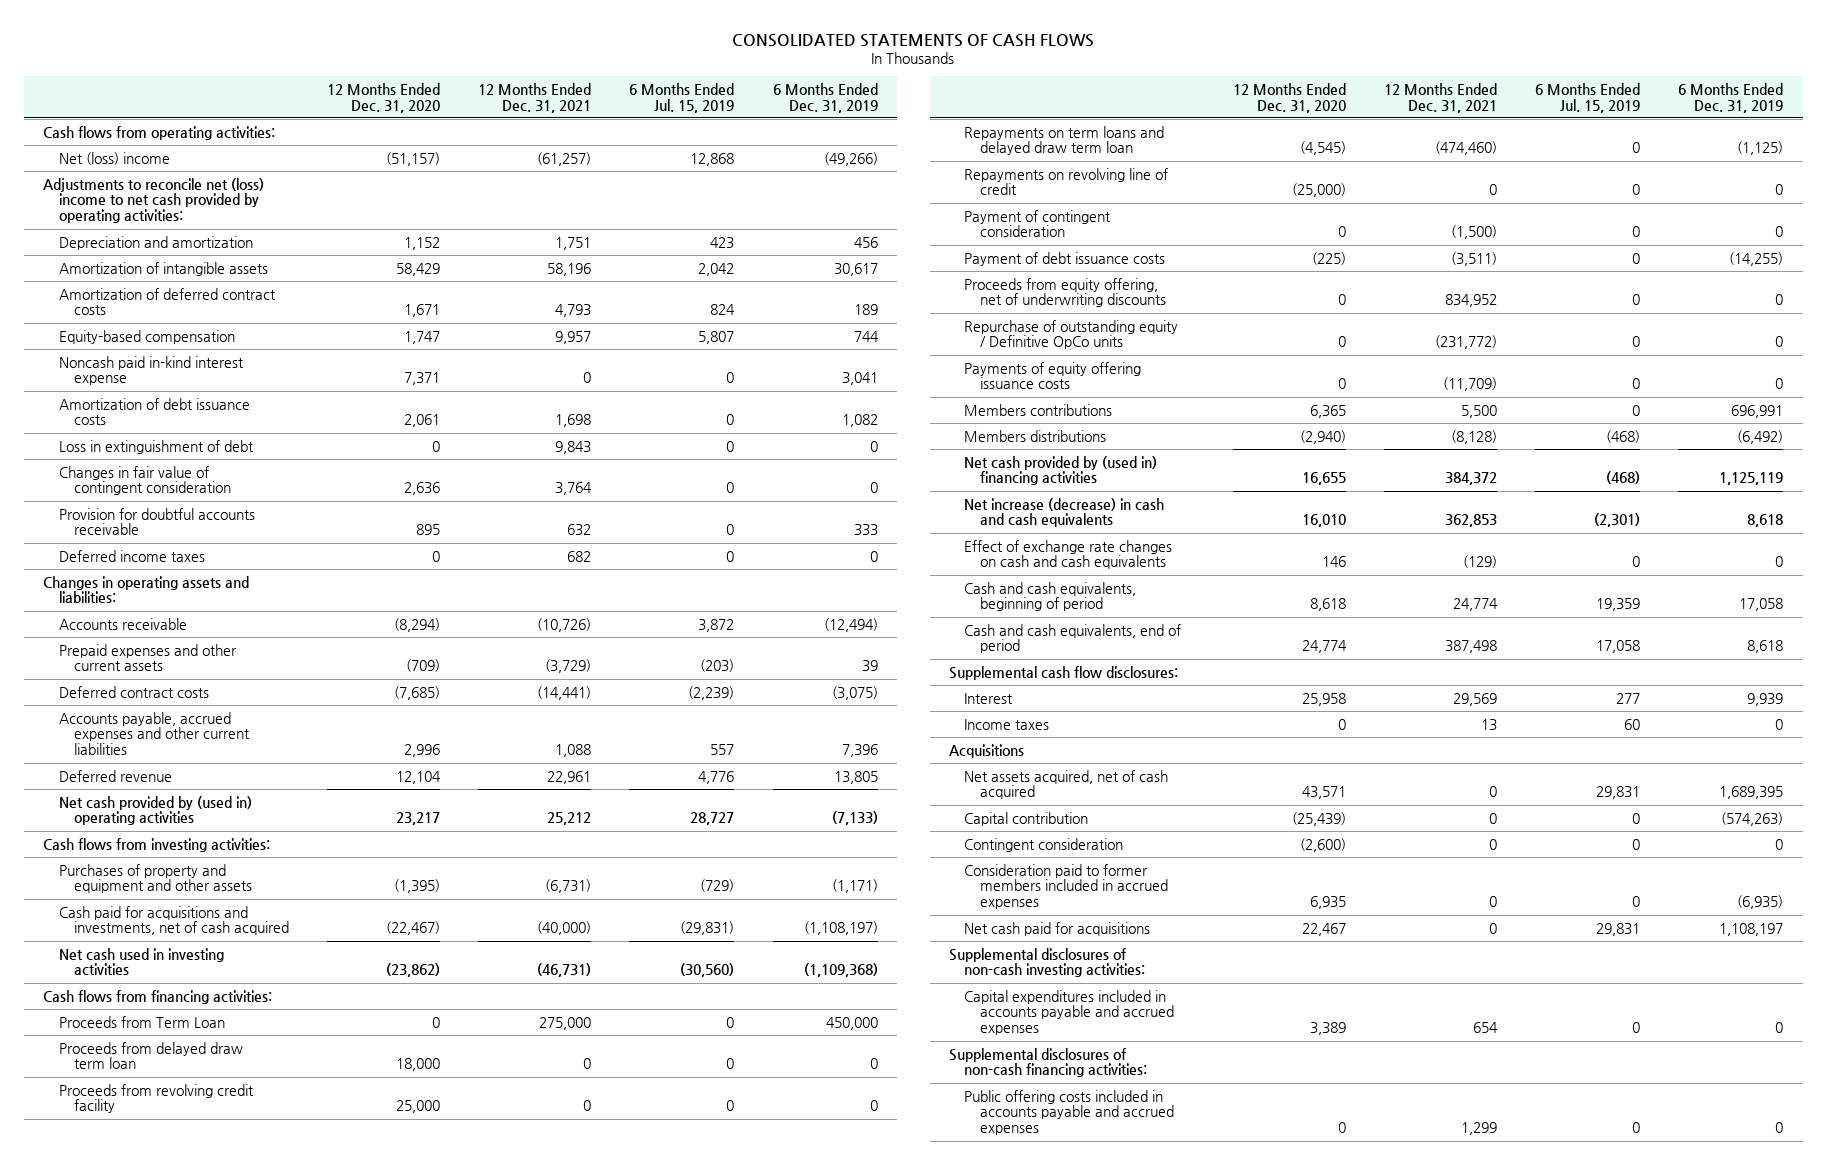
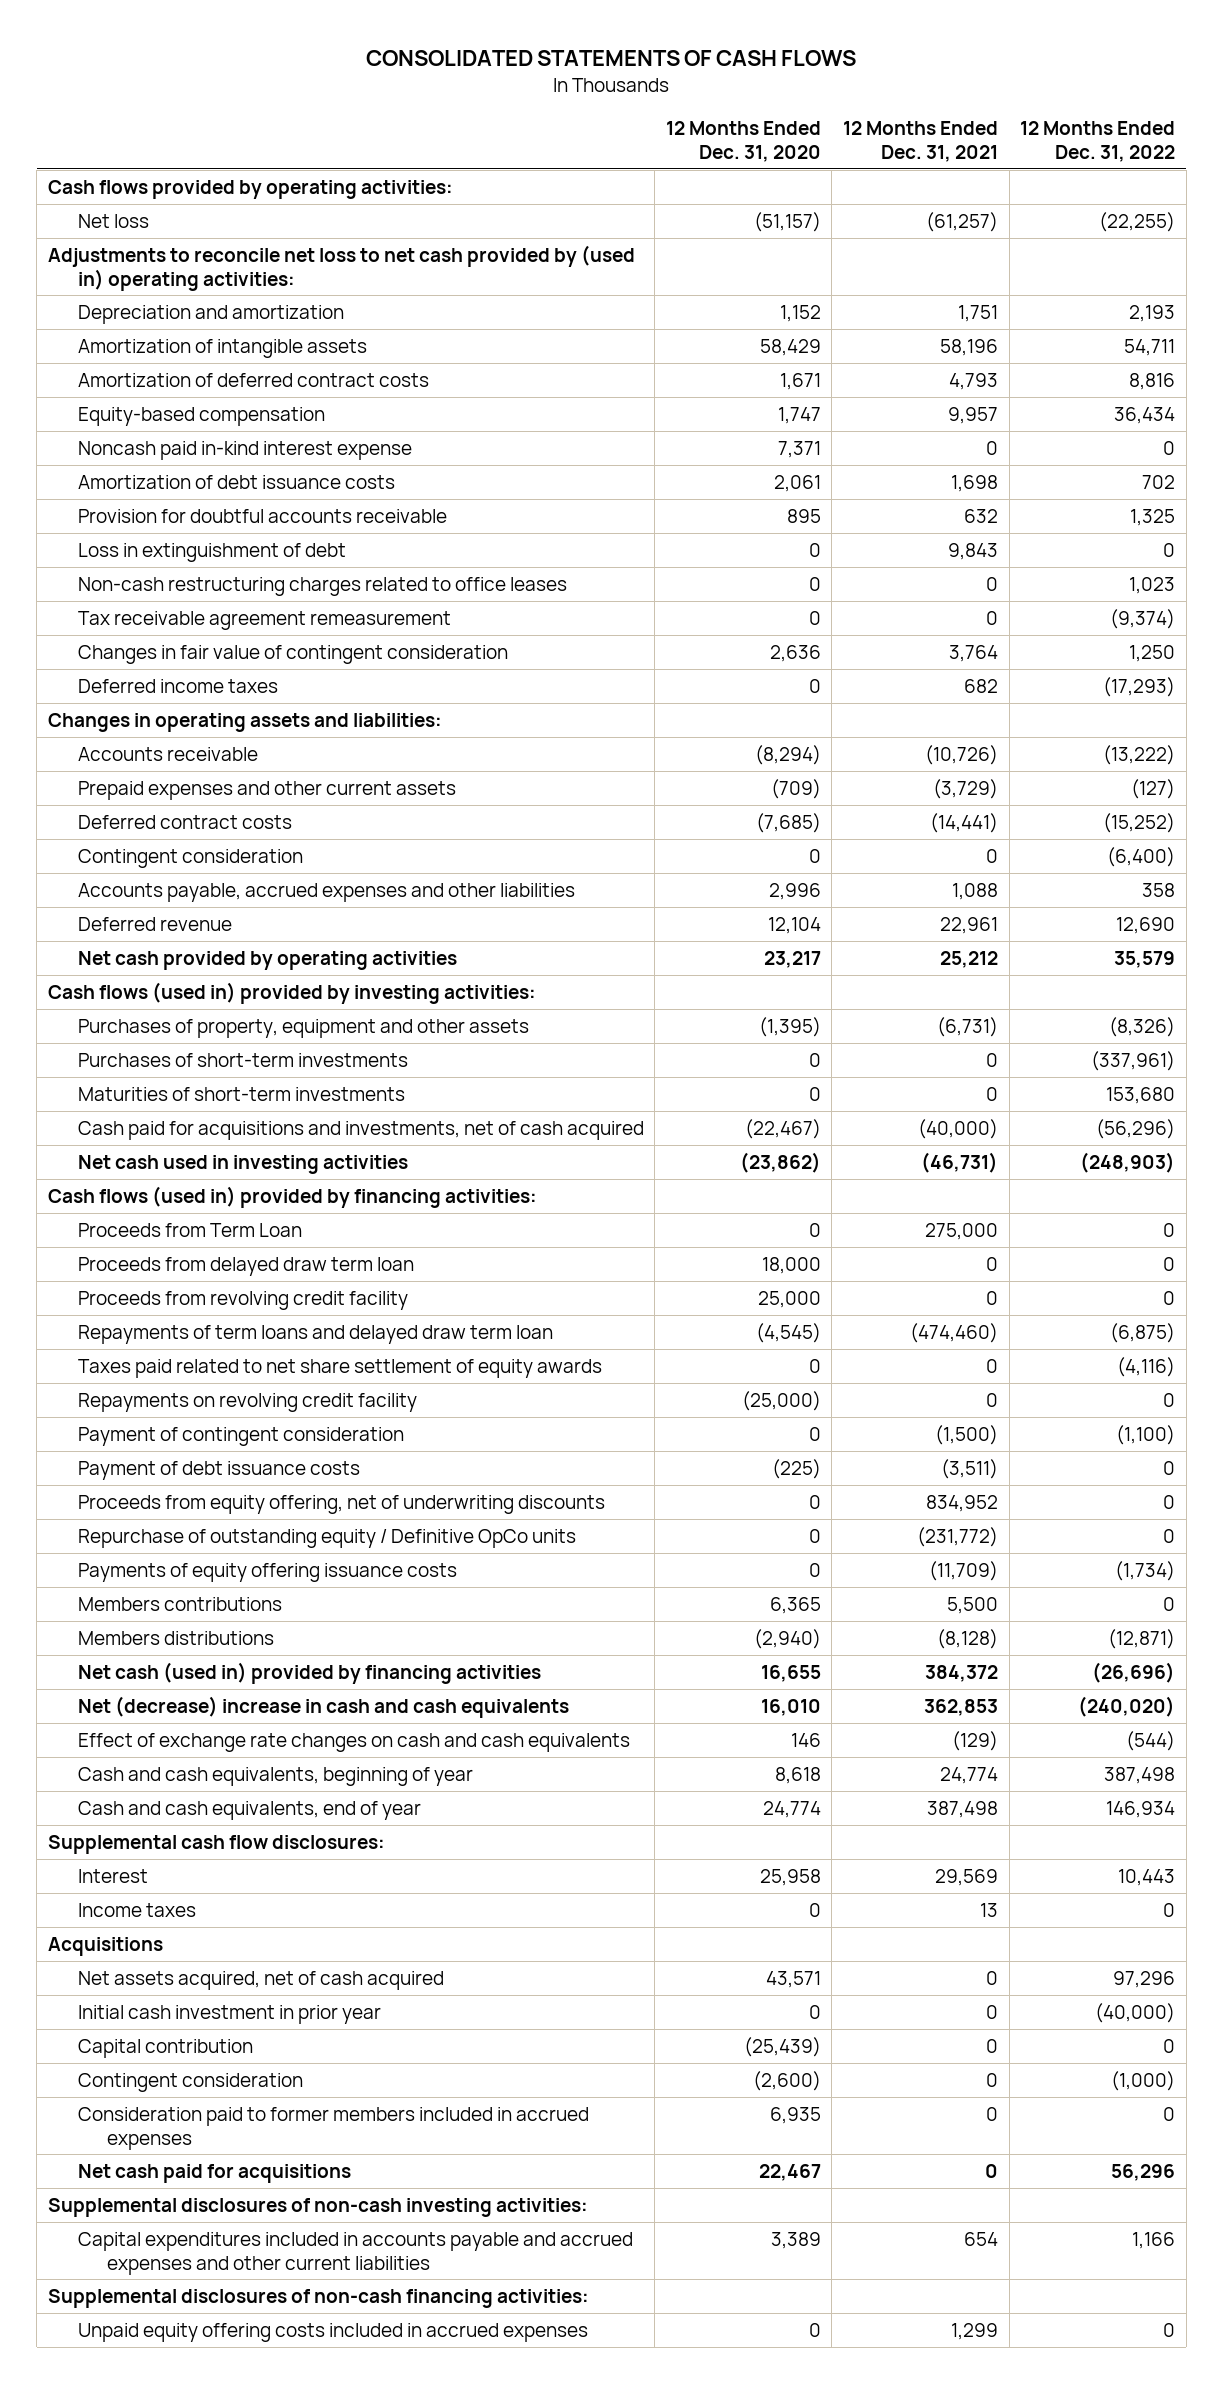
- | 12 Months Ended Dec. 31, 2020 | 12 Months Ended Dec. 31, 2021 | 6 Months Ended Jul. 15, 2019 | 6 Months Ended Dec. 31, 2019
+ | 12 Months Ended Dec. 31, 2020 | 12 Months Ended Dec. 31, 2021 | 12 Months Ended Dec. 31, 2022
- Cash flows from operating activities:
- Net (loss) income | (51,157) | (61,257) | 12,868 | (49,266)
- Adjustments to reconcile net (loss) income to net cash provided by operating activities:
+ Cash flows provided by operating activities:
+ Net loss | (51,157) | (61,257) | (22,255)
+ Adjustments to reconcile net loss to net cash provided by (used in) operating activities:
moved up: Provision for doubtful accounts receivable | 895 | 632 | 1,325
+ Non-cash restructuring charges related to office leases | 0 | 0 | 1,023
+ Tax receivable agreement remeasurement | 0 | 0 | (9,374)
- Accounts payable, accrued expenses and other current liabilities | 2,996 | 1,088 | 557 | 7,396
+ Contingent consideration | 0 | 0 | (6,400)
+ Accounts payable, accrued expenses and other liabilities | 2,996 | 1,088 | 358
- Net cash provided by (used in) operating activities | 23,217 | 25,212 | 28,727 | (7,133)
- Cash flows from investing activities:
- Purchases of property and equipment and other assets | (1,395) | (6,731) | (729) | (1,171)
+ Net cash provided by operating activities | 23,217 | 25,212 | 35,579
+ Cash flows (used in) provided by investing activities:
+ Purchases of property, equipment and other assets | (1,395) | (6,731) | (8,326)
+ Purchases of short-term investments | 0 | 0 | (337,961)
+ Maturities of short-term investments | 0 | 0 | 153,680
- Cash flows from financing activities:
+ Cash flows (used in) provided by financing activities:
- Repayments on term loans and delayed draw term loan | (4,545) | (474,460) | 0 | (1,125)
- Repayments on revolving line of credit | (25,000) | 0 | 0 | 0
+ Repayments of term loans and delayed draw term loan | (4,545) | (474,460) | (6,875)
+ Taxes paid related to net share settlement of equity awards | 0 | 0 | (4,116)
+ Repayments on revolving credit facility | (25,000) | 0 | 0
- Net cash provided by (used in) financing activities | 16,655 | 384,372 | (468) | 1,125,119
- Net increase (decrease) in cash and cash equivalents | 16,010 | 362,853 | (2,301) | 8,618
+ Net cash (used in) provided by financing activities | 16,655 | 384,372 | (26,696)
+ Net (decrease) increase in cash and cash equivalents | 16,010 | 362,853 | (240,020)
- Cash and cash equivalents, beginning of period | 8,618 | 24,774 | 19,359 | 17,058
- Cash and cash equivalents, end of period | 24,774 | 387,498 | 17,058 | 8,618
+ Cash and cash equivalents, beginning of year | 8,618 | 24,774 | 387,498
+ Cash and cash equivalents, end of year | 24,774 | 387,498 | 146,934
+ Initial cash investment in prior year | 0 | 0 | (40,000)
- Capital expenditures included in accounts payable and accrued expenses | 3,389 | 654 | 0 | 0
+ Capital expenditures included in accounts payable and accrued expenses and other current liabilities | 3,389 | 654 | 1,166
- Public offering costs included in accounts payable and accrued expenses | 0 | 1,299 | 0 | 0
+ Unpaid equity offering costs included in accrued expenses | 0 | 1,299 | 0

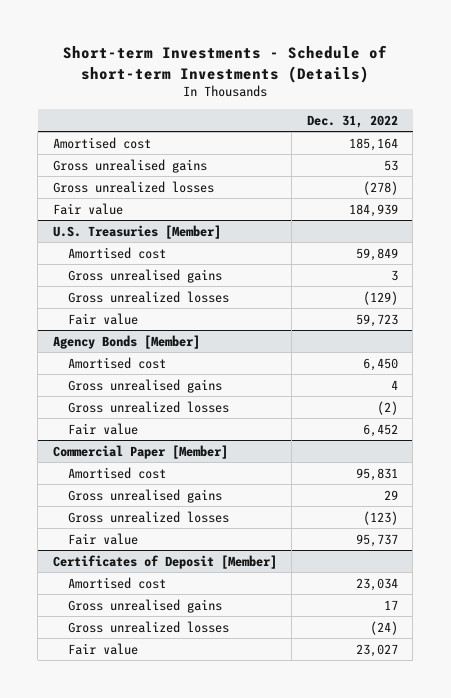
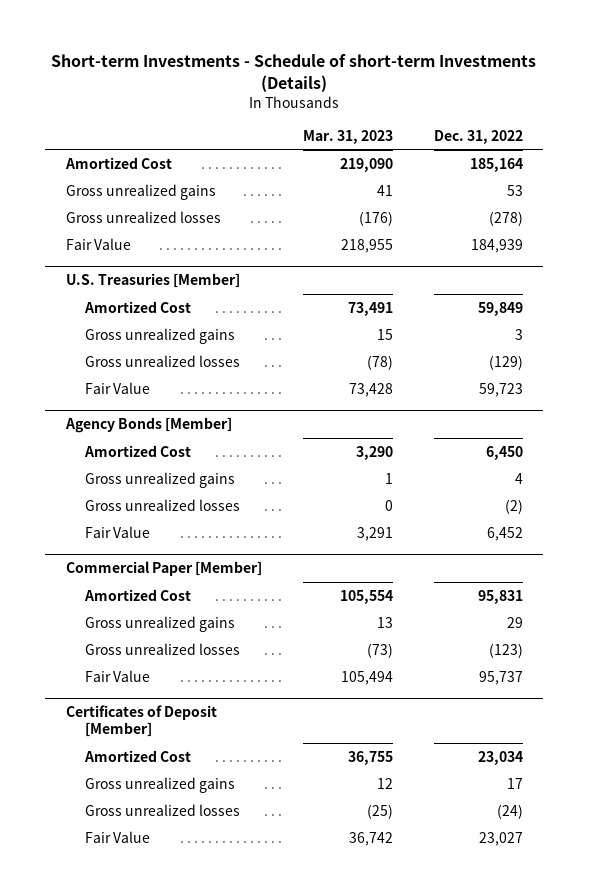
- | Dec. 31, 2022
+ | Mar. 31, 2023 | Dec. 31, 2022
- Amortised cost | 185,164
- Gross unrealised gains | 53
+ Amortized Cost | 219,090 | 185,164
+ Gross unrealized gains | 41 | 53
- Fair value | 184,939
+ Fair Value | 218,955 | 184,939
@ U.S. Treasuries [Member]
- Amortised cost | 59,849
- Gross unrealised gains | 3
+ Amortized Cost | 73,491 | 59,849
+ Gross unrealized gains | 15 | 3
- Fair value | 59,723
+ Fair Value | 73,428 | 59,723
@ Agency Bonds [Member]
- Amortised cost | 6,450
- Gross unrealised gains | 4
+ Amortized Cost | 3,290 | 6,450
+ Gross unrealized gains | 1 | 4
- Fair value | 6,452
+ Fair Value | 3,291 | 6,452
@ Commercial Paper [Member]
- Amortised cost | 95,831
- Gross unrealised gains | 29
+ Amortized Cost | 105,554 | 95,831
+ Gross unrealized gains | 13 | 29
- Fair value | 95,737
+ Fair Value | 105,494 | 95,737
@ Certificates of Deposit [Member]
- Amortised cost | 23,034
- Gross unrealised gains | 17
+ Amortized Cost | 36,755 | 23,034
+ Gross unrealized gains | 12 | 17
- Fair value | 23,027
+ Fair Value | 36,742 | 23,027

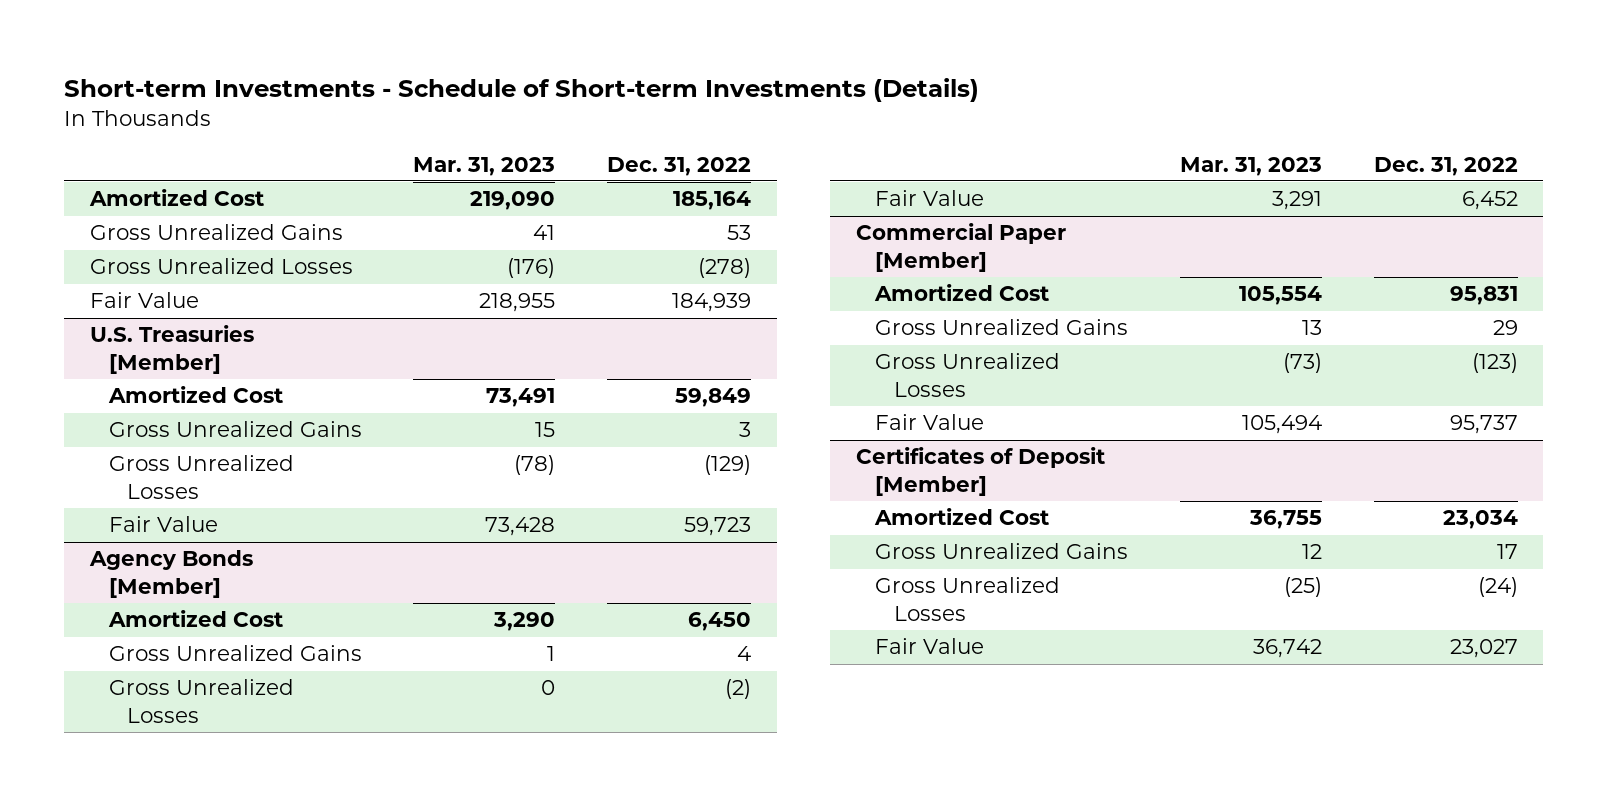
- Short-term Investments - Schedule of short-term Investments (Details)
+ Short-term Investments - Schedule of Short-term Investments (Details)
- Gross unrealized gains | 41 | 53
- Gross unrealized losses | (176) | (278)
+ Gross Unrealized Gains | 41 | 53
+ Gross Unrealized Losses | (176) | (278)
@ U.S. Treasuries [Member]
- Gross unrealized gains | 15 | 3
- Gross unrealized losses | (78) | (129)
+ Gross Unrealized Gains | 15 | 3
+ Gross Unrealized Losses | (78) | (129)
@ Agency Bonds [Member]
- Gross unrealized gains | 1 | 4
- Gross unrealized losses | 0 | (2)
+ Gross Unrealized Gains | 1 | 4
+ Gross Unrealized Losses | 0 | (2)
@ Commercial Paper [Member]
- Gross unrealized gains | 13 | 29
- Gross unrealized losses | (73) | (123)
+ Gross Unrealized Gains | 13 | 29
+ Gross Unrealized Losses | (73) | (123)
@ Certificates of Deposit [Member]
- Gross unrealized gains | 12 | 17
- Gross unrealized losses | (25) | (24)
+ Gross Unrealized Gains | 12 | 17
+ Gross Unrealized Losses | (25) | (24)

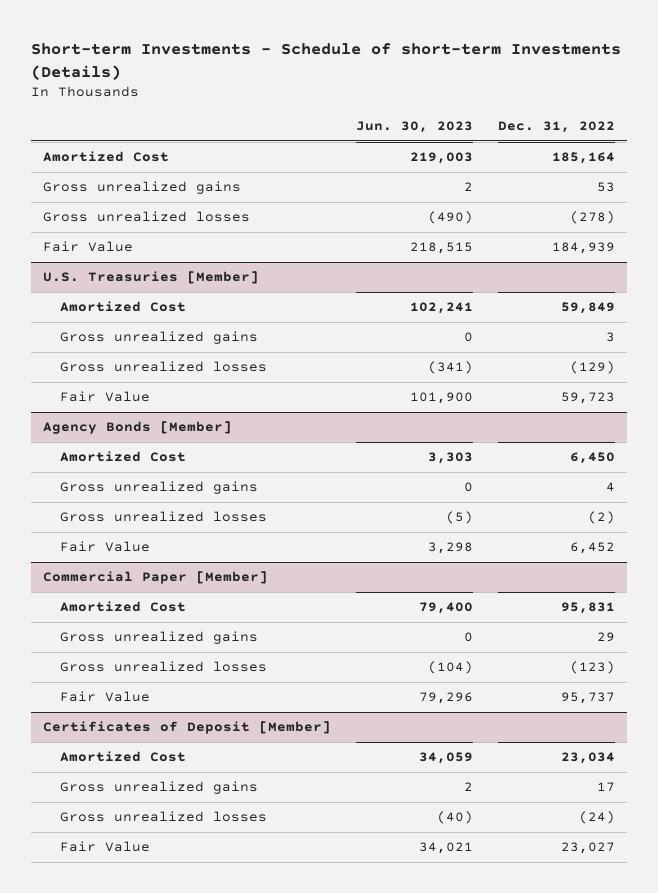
- Short-term Investments - Schedule of Short-term Investments (Details)
+ Short-term Investments - Schedule of short-term Investments (Details)
- | Mar. 31, 2023 | Dec. 31, 2022
+ | Jun. 30, 2023 | Dec. 31, 2022
- Gross Unrealized Gains | 41 | 53
- Gross Unrealized Losses | (176) | (278)
+ Gross unrealized gains | 2 | 53
+ Gross unrealized losses | (490) | (278)
@ U.S. Treasuries [Member]
- Gross Unrealized Gains | 15 | 3
- Gross Unrealized Losses | (78) | (129)
+ Gross unrealized gains | 0 | 3
+ Gross unrealized losses | (341) | (129)
@ Agency Bonds [Member]
- Gross Unrealized Gains | 1 | 4
- Gross Unrealized Losses | 0 | (2)
+ Gross unrealized gains | 0 | 4
+ Gross unrealized losses | (5) | (2)
@ Commercial Paper [Member]
- Gross Unrealized Gains | 13 | 29
- Gross Unrealized Losses | (73) | (123)
+ Gross unrealized gains | 0 | 29
+ Gross unrealized losses | (104) | (123)
@ Certificates of Deposit [Member]
- Gross Unrealized Gains | 12 | 17
- Gross Unrealized Losses | (25) | (24)
+ Gross unrealized gains | 2 | 17
+ Gross unrealized losses | (40) | (24)

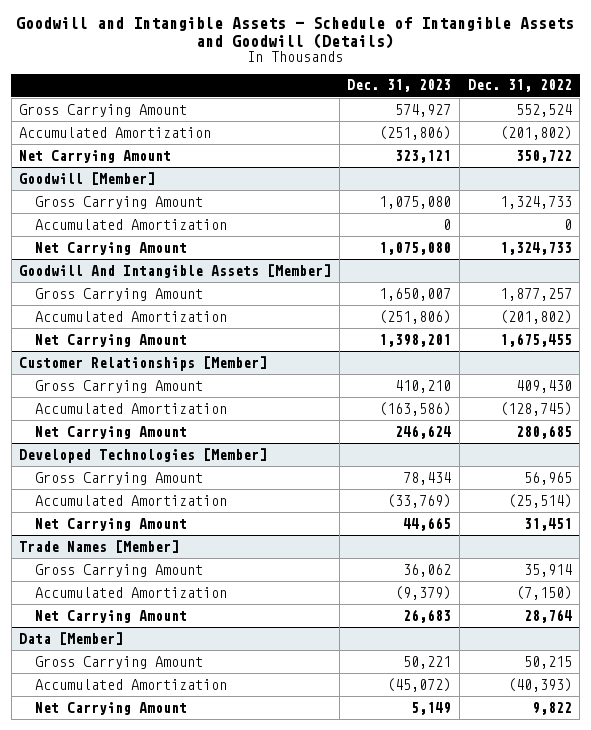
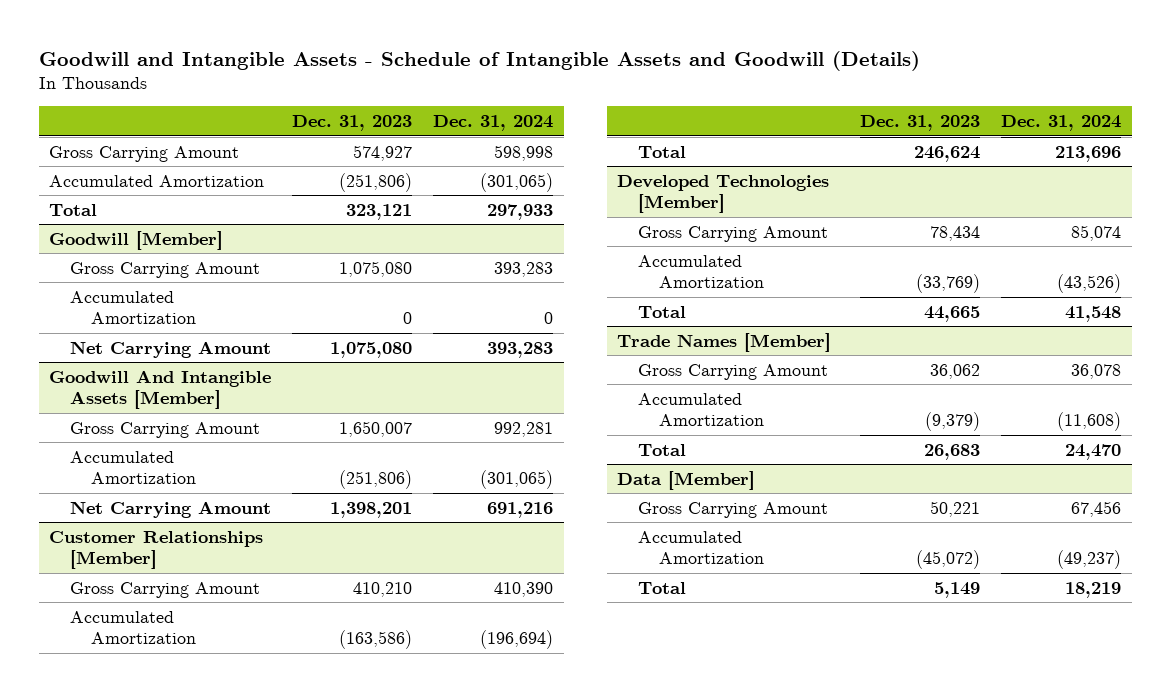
- | Dec. 31, 2023 | Dec. 31, 2022
+ | Dec. 31, 2023 | Dec. 31, 2024
- Net Carrying Amount | 323,121 | 350,722
+ Total | 323,121 | 297,933
@ Customer Relationships [Member]
- Net Carrying Amount | 246,624 | 280,685
+ Total | 246,624 | 213,696
@ Developed Technologies [Member]
- Net Carrying Amount | 44,665 | 31,451
+ Total | 44,665 | 41,548
@ Trade Names [Member]
- Net Carrying Amount | 26,683 | 28,764
+ Total | 26,683 | 24,470
@ Data [Member]
- Net Carrying Amount | 5,149 | 9,822
+ Total | 5,149 | 18,219

